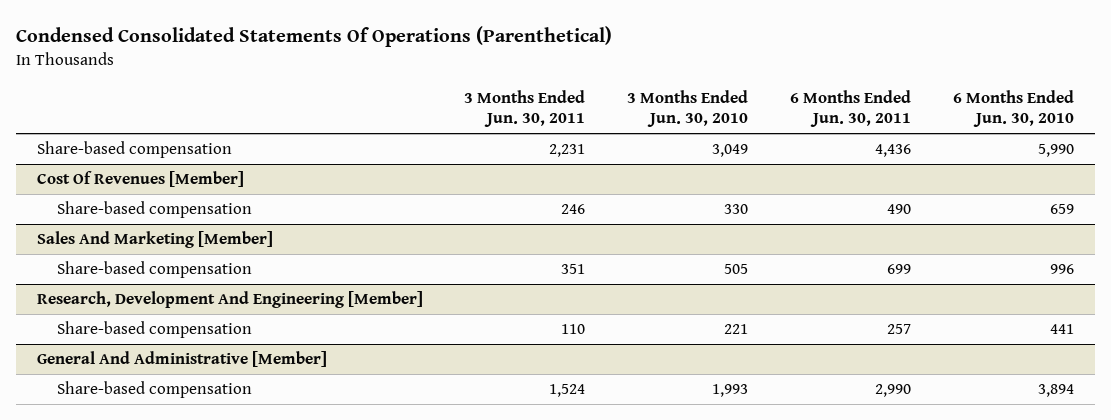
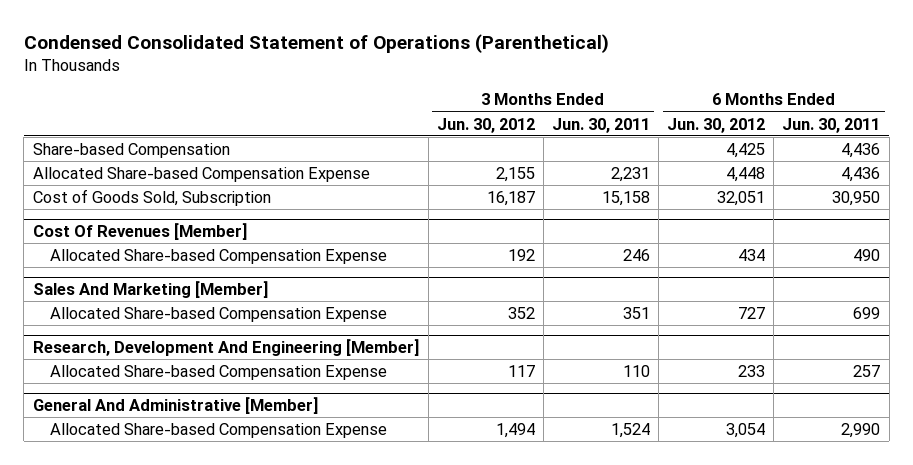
- Condensed Consolidated Statements Of Operations (Parenthetical)
+ Condensed Consolidated Statement of Operations (Parenthetical)
- | 3 Months Ended Jun. 30, 2011 | 3 Months Ended Jun. 30, 2010 | 6 Months Ended Jun. 30, 2011 | 6 Months Ended Jun. 30, 2010
+ | 3 Months Ended Jun. 30, 2012 | 3 Months Ended Jun. 30, 2011 | 6 Months Ended Jun. 30, 2012 | 6 Months Ended Jun. 30, 2011
- Share-based compensation | 2,231 | 3,049 | 4,436 | 5,990
+ Share-based Compensation | | | 4,425 | 4,436
+ Allocated Share-based Compensation Expense | 2,155 | 2,231 | 4,448 | 4,436
+ Cost of Goods Sold, Subscription | 16,187 | 15,158 | 32,051 | 30,950
@ Cost Of Revenues [Member]
- Share-based compensation | 246 | 330 | 490 | 659
+ Allocated Share-based Compensation Expense | 192 | 246 | 434 | 490
@ Sales And Marketing [Member]
- Share-based compensation | 351 | 505 | 699 | 996
+ Allocated Share-based Compensation Expense | 352 | 351 | 727 | 699
@ Research, Development And Engineering [Member]
- Share-based compensation | 110 | 221 | 257 | 441
+ Allocated Share-based Compensation Expense | 117 | 110 | 233 | 257
@ General And Administrative [Member]
- Share-based compensation | 1,524 | 1,993 | 2,990 | 3,894
+ Allocated Share-based Compensation Expense | 1,494 | 1,524 | 3,054 | 2,990

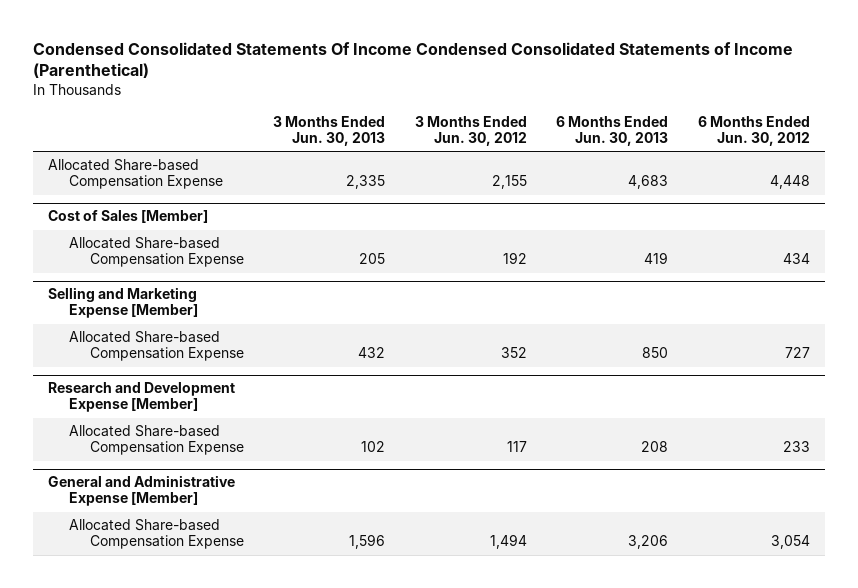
- Condensed Consolidated Statement of Operations (Parenthetical)
+ Condensed Consolidated Statements Of Income Condensed Consolidated Statements of Income (Parenthetical)
- | 3 Months Ended Jun. 30, 2012 | 3 Months Ended Jun. 30, 2011 | 6 Months Ended Jun. 30, 2012 | 6 Months Ended Jun. 30, 2011
+ | 3 Months Ended Jun. 30, 2013 | 3 Months Ended Jun. 30, 2012 | 6 Months Ended Jun. 30, 2013 | 6 Months Ended Jun. 30, 2012
- Share-based Compensation | | | 4,425 | 4,436
- Cost of Goods Sold, Subscription | 16,187 | 15,158 | 32,051 | 30,950
- Cost Of Revenues [Member]
+ Cost of Sales [Member]
- Sales And Marketing [Member]
+ Selling and Marketing Expense [Member]
- Research, Development And Engineering [Member]
+ Research and Development Expense [Member]
- General And Administrative [Member]
+ General and Administrative Expense [Member]

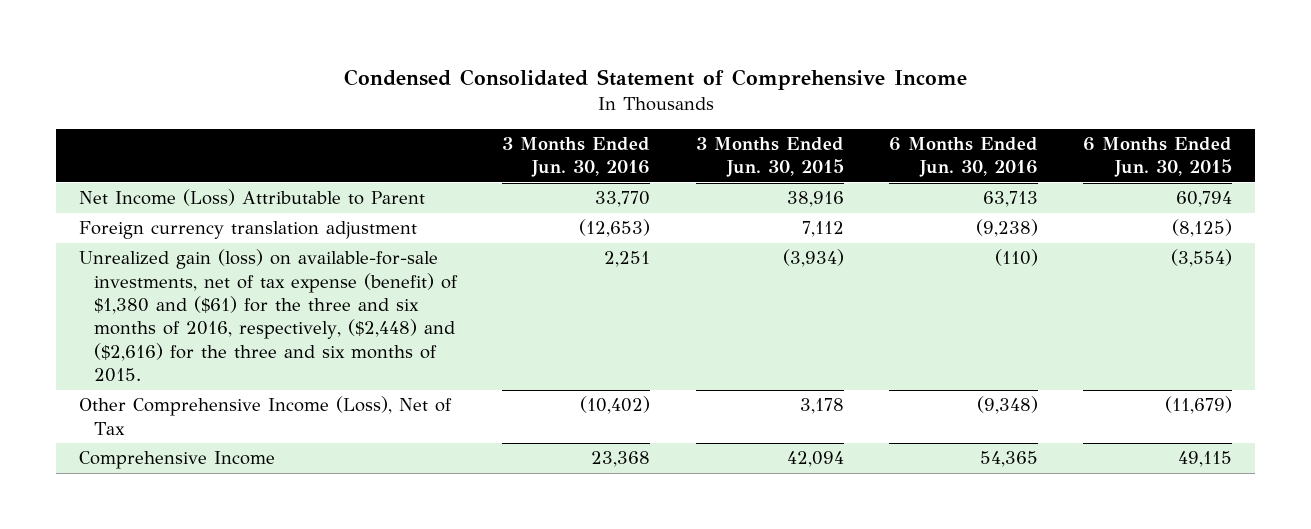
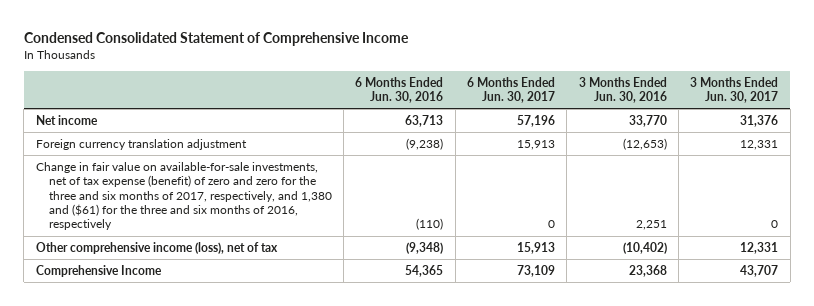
- | 3 Months Ended Jun. 30, 2016 | 3 Months Ended Jun. 30, 2015 | 6 Months Ended Jun. 30, 2016 | 6 Months Ended Jun. 30, 2015
+ | 6 Months Ended Jun. 30, 2016 | 6 Months Ended Jun. 30, 2017 | 3 Months Ended Jun. 30, 2016 | 3 Months Ended Jun. 30, 2017
- Net Income (Loss) Attributable to Parent | 33,770 | 38,916 | 63,713 | 60,794
+ Net income | 63,713 | 57,196 | 33,770 | 31,376
- Unrealized gain (loss) on available-for-sale investments, net of tax expense (benefit) of $1,380 and ($61) for the three and six months of 2016, respectively, ($2,448) and ($2,616) for the three and six months of 2015. | 2,251 | (3,934) | (110) | (3,554)
- Other Comprehensive Income (Loss), Net of Tax | (10,402) | 3,178 | (9,348) | (11,679)
+ Change in fair value on available-for-sale investments, net of tax expense (benefit) of zero and zero for the three and six months of 2017, respectively, and 1,380 and ($61) for the three and six months of 2016, respectively | (110) | 0 | 2,251 | 0
+ Other comprehensive income (loss), net of tax | (9,348) | 15,913 | (10,402) | 12,331

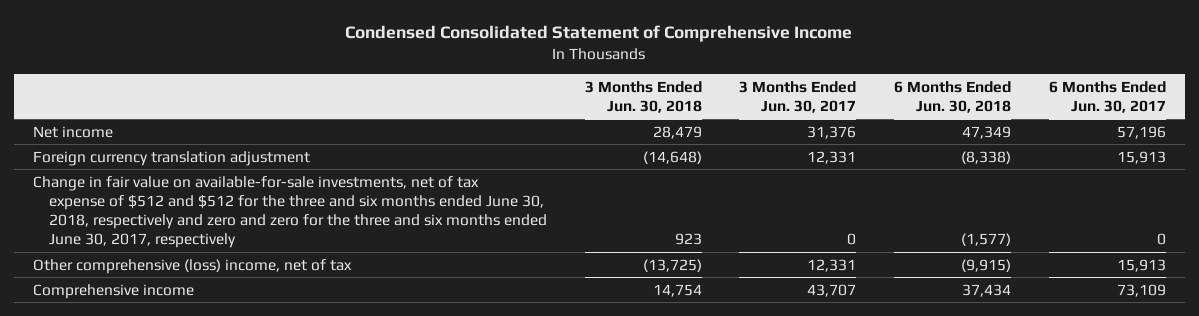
- | 6 Months Ended Jun. 30, 2016 | 6 Months Ended Jun. 30, 2017 | 3 Months Ended Jun. 30, 2016 | 3 Months Ended Jun. 30, 2017
+ | 3 Months Ended Jun. 30, 2018 | 3 Months Ended Jun. 30, 2017 | 6 Months Ended Jun. 30, 2018 | 6 Months Ended Jun. 30, 2017
- Change in fair value on available-for-sale investments, net of tax expense (benefit) of zero and zero for the three and six months of 2017, respectively, and 1,380 and ($61) for the three and six months of 2016, respectively | (110) | 0 | 2,251 | 0
- Other comprehensive income (loss), net of tax | (9,348) | 15,913 | (10,402) | 12,331
- Comprehensive Income | 54,365 | 73,109 | 23,368 | 43,707
+ Change in fair value on available-for-sale investments, net of tax expense of $512 and $512 for the three and six months ended June 30, 2018, respectively and zero and zero for the three and six months ended June 30, 2017, respectively | 923 | 0 | (1,577) | 0
+ Other comprehensive (loss) income, net of tax | (13,725) | 12,331 | (9,915) | 15,913
+ Comprehensive income | 14,754 | 43,707 | 37,434 | 73,109

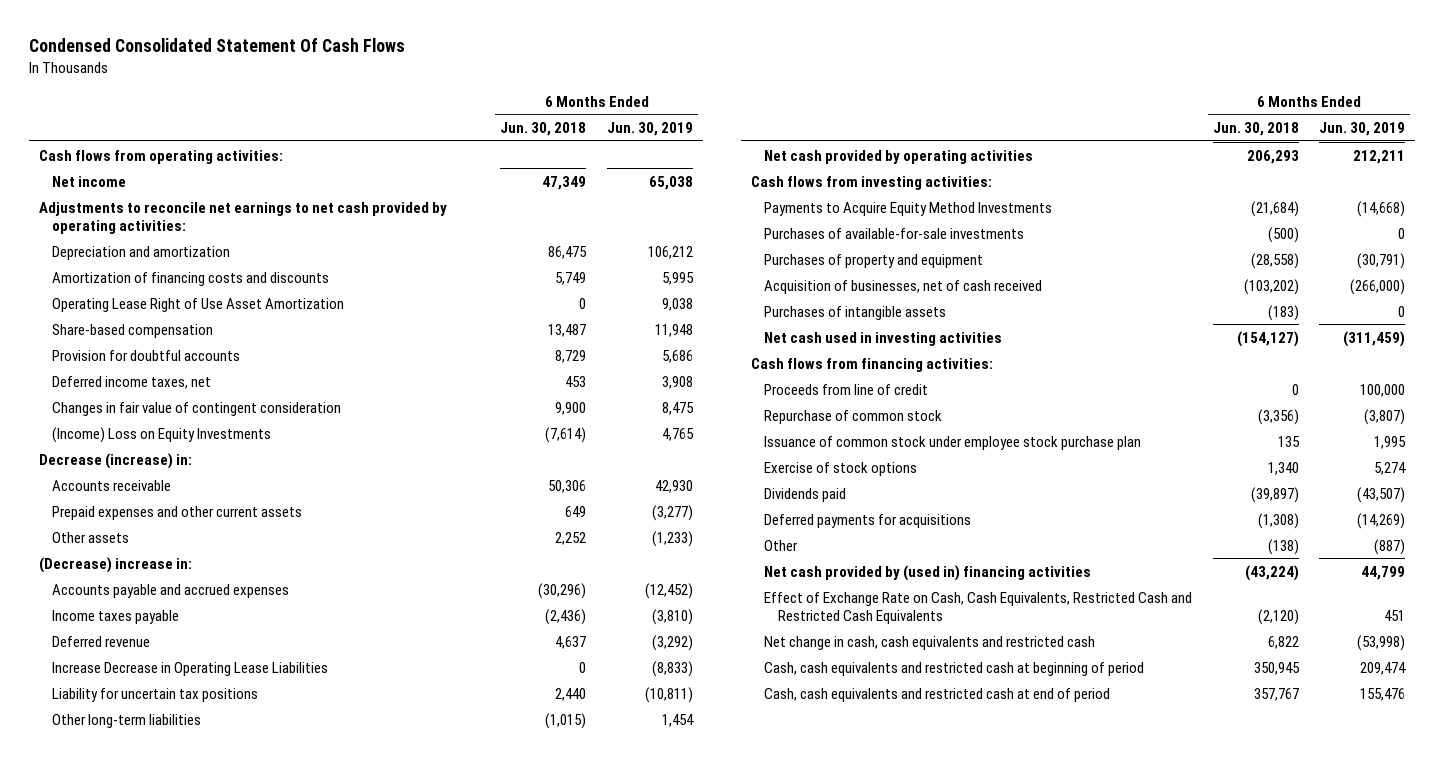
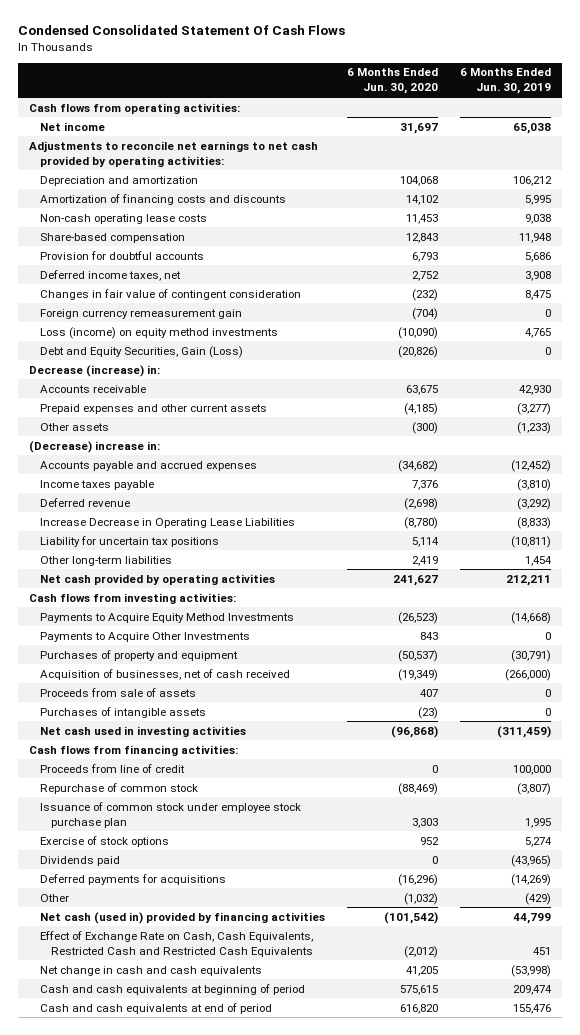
- | 6 Months Ended Jun. 30, 2018 | 6 Months Ended Jun. 30, 2019
+ | 6 Months Ended Jun. 30, 2020 | 6 Months Ended Jun. 30, 2019
- Operating Lease Right of Use Asset Amortization | 0 | 9,038
+ Non-cash operating lease costs | 11,453 | 9,038
- (Income) Loss on Equity Investments | (7,614) | 4,765
+ Foreign currency remeasurement gain | (704) | 0
+ Loss (income) on equity method investments | (10,090) | 4,765
+ Debt and Equity Securities, Gain (Loss) | (20,826) | 0
- Purchases of available-for-sale investments | (500) | 0
+ Payments to Acquire Other Investments | 843 | 0
+ Proceeds from sale of assets | 407 | 0
- Dividends paid | (39,897) | (43,507)
+ Dividends paid | 0 | (43,965)
- Other | (138) | (887)
- Net cash provided by (used in) financing activities | (43,224) | 44,799
+ Other | (1,032) | (429)
+ Net cash (used in) provided by financing activities | (101,542) | 44,799
- Net change in cash, cash equivalents and restricted cash | 6,822 | (53,998)
- Cash, cash equivalents and restricted cash at beginning of period | 350,945 | 209,474
- Cash, cash equivalents and restricted cash at end of period | 357,767 | 155,476
+ Net change in cash and cash equivalents | 41,205 | (53,998)
+ Cash and cash equivalents at beginning of period | 575,615 | 209,474
+ Cash and cash equivalents at end of period | 616,820 | 155,476

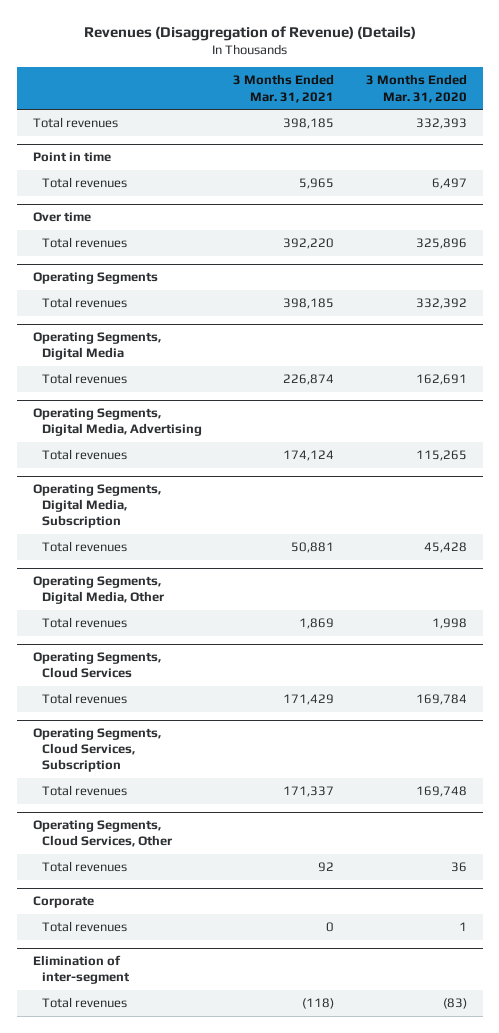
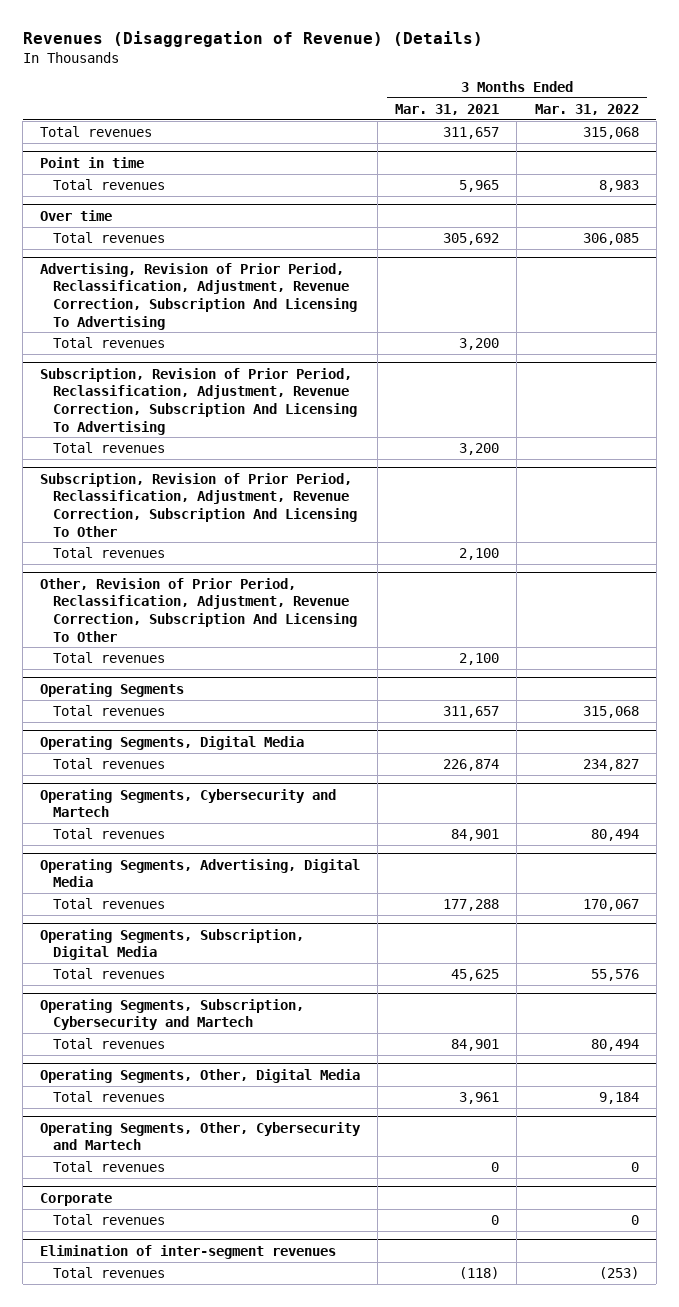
- | 3 Months Ended Mar. 31, 2021 | 3 Months Ended Mar. 31, 2020
+ | 3 Months Ended Mar. 31, 2021 | 3 Months Ended Mar. 31, 2022
- Total revenues | 398,185 | 332,393
+ Total revenues | 311,657 | 315,068
@ Over time
- Total revenues | 392,220 | 325,896
+ Total revenues | 305,692 | 306,085
+ Advertising, Revision of Prior Period, Reclassification, Adjustment, Revenue Correction, Subscription And Licensing To Advertising
+ Total revenues | 3,200 |
+ Subscription, Revision of Prior Period, Reclassification, Adjustment, Revenue Correction, Subscription And Licensing To Advertising
+ Total revenues | 3,200 |
+ Subscription, Revision of Prior Period, Reclassification, Adjustment, Revenue Correction, Subscription And Licensing To Other
+ Total revenues | 2,100 |
+ Other, Revision of Prior Period, Reclassification, Adjustment, Revenue Correction, Subscription And Licensing To Other
+ Total revenues | 2,100 |
@ Operating Segments
- Total revenues | 398,185 | 332,392
+ Total revenues | 311,657 | 315,068
- Operating Segments, Digital Media, Advertising
- Total revenues | 174,124 | 115,265
- Operating Segments, Digital Media, Subscription
- Total revenues | 50,881 | 45,428
- Operating Segments, Digital Media, Other
- Total revenues | 1,869 | 1,998
- Operating Segments, Cloud Services
- Total revenues | 171,429 | 169,784
- Operating Segments, Cloud Services, Subscription
- Total revenues | 171,337 | 169,748
- Operating Segments, Cloud Services, Other
- Total revenues | 92 | 36
+ Operating Segments, Cybersecurity and Martech
+ Total revenues | 84,901 | 80,494
+ Operating Segments, Advertising, Digital Media
+ Total revenues | 177,288 | 170,067
+ Operating Segments, Subscription, Digital Media
+ Total revenues | 45,625 | 55,576
+ Operating Segments, Subscription, Cybersecurity and Martech
+ Total revenues | 84,901 | 80,494
+ Operating Segments, Other, Digital Media
+ Total revenues | 3,961 | 9,184
+ Operating Segments, Other, Cybersecurity and Martech
+ Total revenues | 0 | 0
- Elimination of inter-segment
+ Elimination of inter-segment revenues

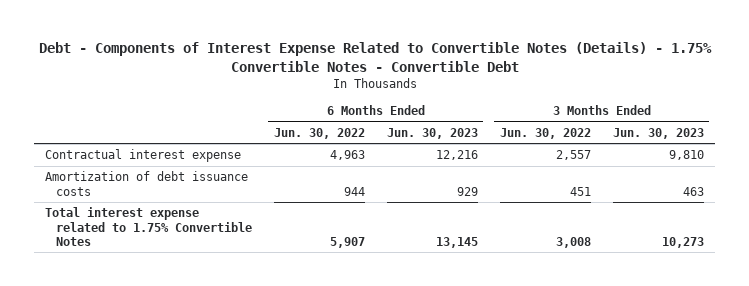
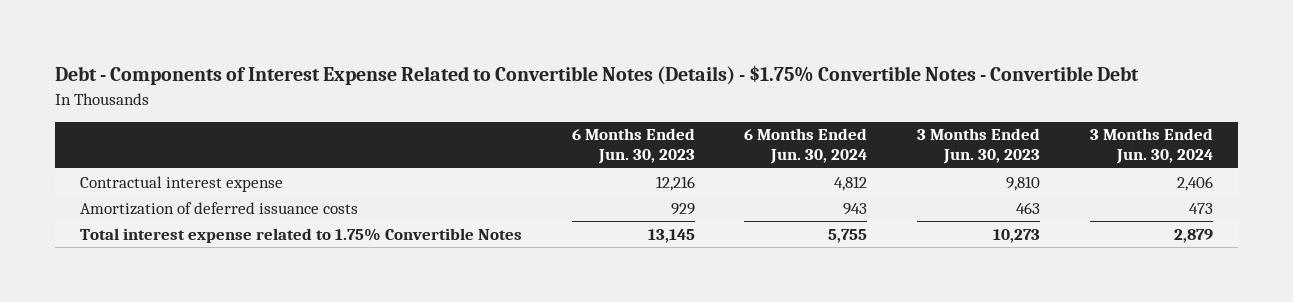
- Debt - Components of Interest Expense Related to Convertible Notes (Details) - 1.75% Convertible Notes - Convertible Debt
+ Debt - Components of Interest Expense Related to Convertible Notes (Details) - $1.75% Convertible Notes - Convertible Debt
- | 6 Months Ended Jun. 30, 2022 | 6 Months Ended Jun. 30, 2023 | 3 Months Ended Jun. 30, 2022 | 3 Months Ended Jun. 30, 2023
+ | 6 Months Ended Jun. 30, 2023 | 6 Months Ended Jun. 30, 2024 | 3 Months Ended Jun. 30, 2023 | 3 Months Ended Jun. 30, 2024
- Amortization of debt issuance costs | 944 | 929 | 451 | 463
+ Amortization of deferred issuance costs | 929 | 943 | 463 | 473

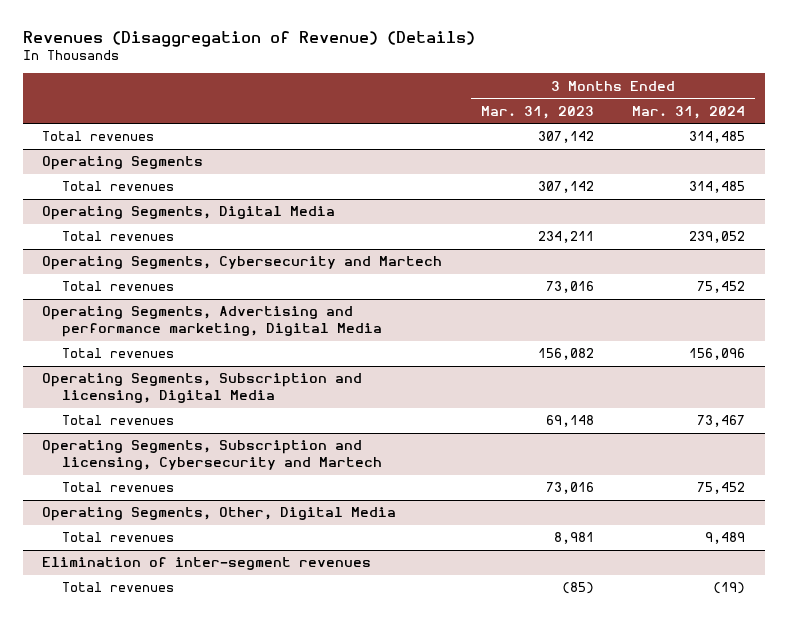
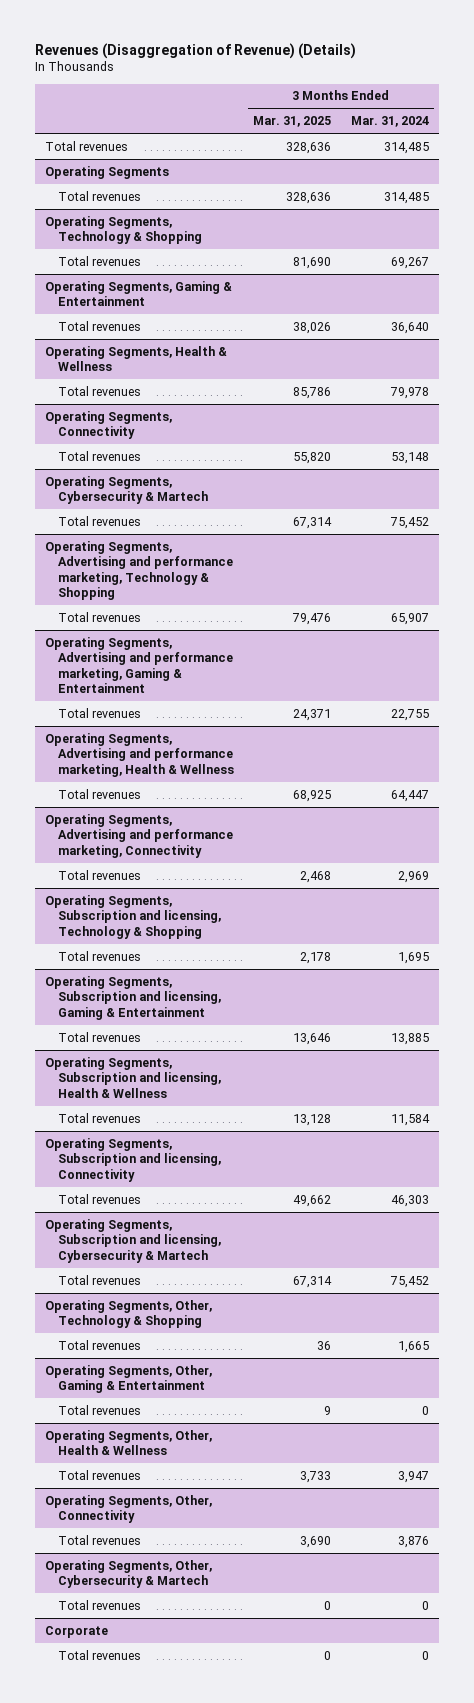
- | 3 Months Ended Mar. 31, 2023 | 3 Months Ended Mar. 31, 2024
+ | 3 Months Ended Mar. 31, 2025 | 3 Months Ended Mar. 31, 2024
- Operating Segments, Digital Media
- Total revenues | 234,211 | 239,052
- Operating Segments, Cybersecurity and Martech
+ Operating Segments, Technology & Shopping
+ Total revenues | 81,690 | 69,267
+ Operating Segments, Gaming & Entertainment
+ Total revenues | 38,026 | 36,640
+ Operating Segments, Health & Wellness
+ Total revenues | 85,786 | 79,978
+ Operating Segments, Connectivity
+ Total revenues | 55,820 | 53,148
+ Operating Segments, Cybersecurity & Martech
- Operating Segments, Advertising and performance marketing, Digital Media
- Total revenues | 156,082 | 156,096
- Operating Segments, Subscription and licensing, Digital Media
- Total revenues | 69,148 | 73,467
- Operating Segments, Subscription and licensing, Cybersecurity and Martech
+ Operating Segments, Advertising and performance marketing, Technology & Shopping
+ Total revenues | 79,476 | 65,907
+ Operating Segments, Advertising and performance marketing, Gaming & Entertainment
+ Total revenues | 24,371 | 22,755
+ Operating Segments, Advertising and performance marketing, Health & Wellness
+ Total revenues | 68,925 | 64,447
+ Operating Segments, Advertising and performance marketing, Connectivity
+ Total revenues | 2,468 | 2,969
+ Operating Segments, Subscription and licensing, Technology & Shopping
+ Total revenues | 2,178 | 1,695
+ Operating Segments, Subscription and licensing, Gaming & Entertainment
+ Total revenues | 13,646 | 13,885
+ Operating Segments, Subscription and licensing, Health & Wellness
+ Total revenues | 13,128 | 11,584
+ Operating Segments, Subscription and licensing, Connectivity
+ Total revenues | 49,662 | 46,303
+ Operating Segments, Subscription and licensing, Cybersecurity & Martech
- Operating Segments, Other, Digital Media
- Total revenues | 8,981 | 9,489
- Elimination of inter-segment revenues
- Total revenues | (85) | (19)
+ Operating Segments, Other, Technology & Shopping
+ Total revenues | 36 | 1,665
+ Operating Segments, Other, Gaming & Entertainment
+ Total revenues | 9 | 0
+ Operating Segments, Other, Health & Wellness
+ Total revenues | 3,733 | 3,947
+ Operating Segments, Other, Connectivity
+ Total revenues | 3,690 | 3,876
+ Operating Segments, Other, Cybersecurity & Martech
+ Total revenues | 0 | 0
+ Corporate
+ Total revenues | 0 | 0

